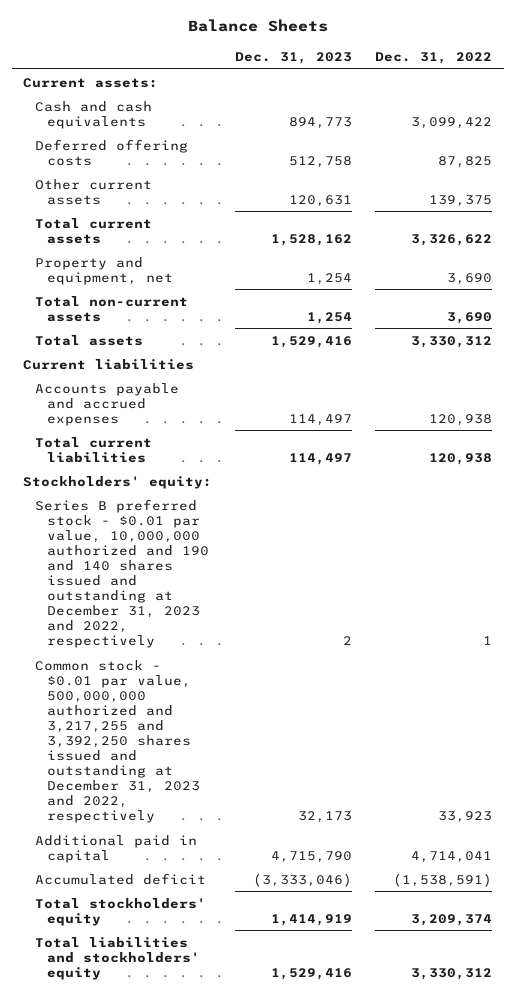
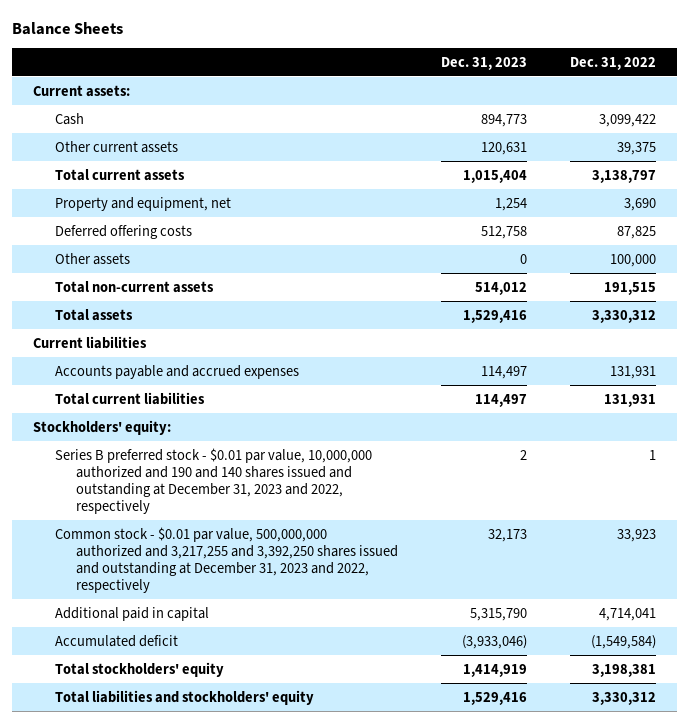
- Cash and cash equivalents | 894,773 | 3,099,422
- Other current assets | 120,631 | 139,375
- Total current assets | 1,528,162 | 3,326,622
+ Cash | 894,773 | 3,099,422
+ Other current assets | 120,631 | 39,375
+ Total current assets | 1,015,404 | 3,138,797
- Total non-current assets | 1,254 | 3,690
moved down: Deferred offering costs | 512,758 | 87,825
+ Other assets | 0 | 100,000
+ Total non-current assets | 514,012 | 191,515
- Accounts payable and accrued expenses | 114,497 | 120,938
- Total current liabilities | 114,497 | 120,938
+ Accounts payable and accrued expenses | 114,497 | 131,931
+ Total current liabilities | 114,497 | 131,931
- Additional paid in capital | 4,715,790 | 4,714,041
- Accumulated deficit | (3,333,046) | (1,538,591)
- Total stockholders' equity | 1,414,919 | 3,209,374
+ Additional paid in capital | 5,315,790 | 4,714,041
+ Accumulated deficit | (3,933,046) | (1,549,584)
+ Total stockholders' equity | 1,414,919 | 3,198,381

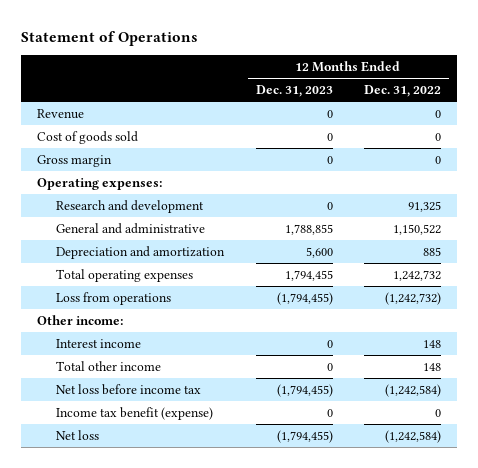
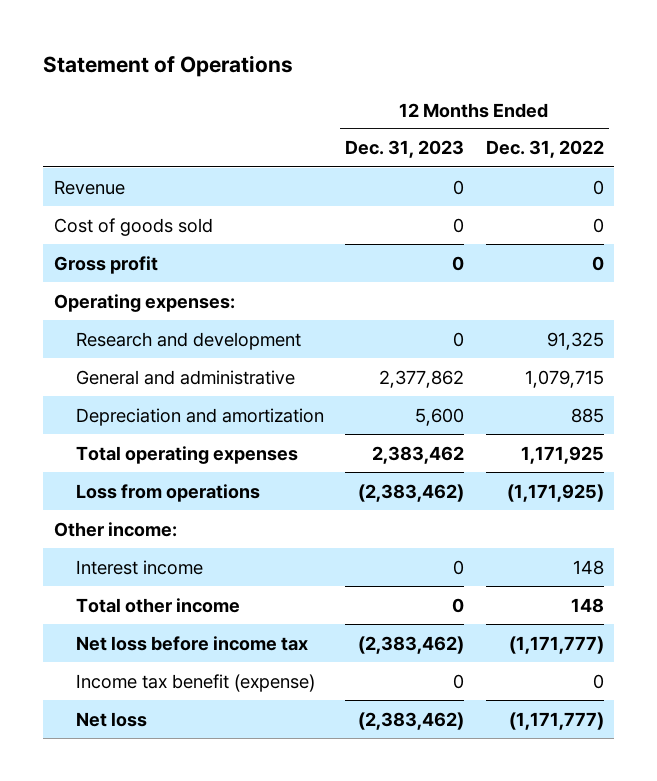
- Gross margin | 0 | 0
+ Gross profit | 0 | 0
- General and administrative | 1,788,855 | 1,150,522
+ General and administrative | 2,377,862 | 1,079,715
- Total operating expenses | 1,794,455 | 1,242,732
- Loss from operations | (1,794,455) | (1,242,732)
+ Total operating expenses | 2,383,462 | 1,171,925
+ Loss from operations | (2,383,462) | (1,171,925)
- Net loss before income tax | (1,794,455) | (1,242,584)
+ Net loss before income tax | (2,383,462) | (1,171,777)
- Net loss | (1,794,455) | (1,242,584)
+ Net loss | (2,383,462) | (1,171,777)

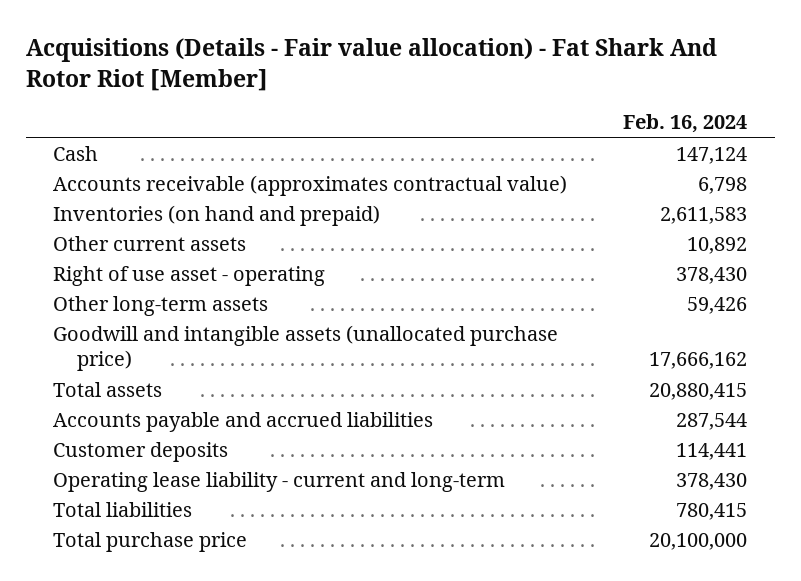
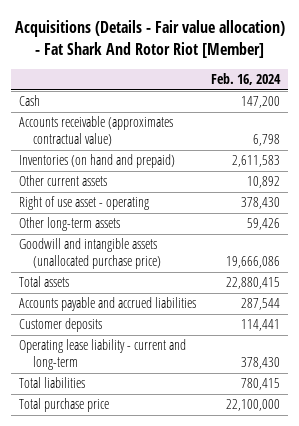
- Cash | 147,124
+ Cash | 147,200
- Goodwill and intangible assets (unallocated purchase price) | 17,666,162
- Total assets | 20,880,415
+ Goodwill and intangible assets (unallocated purchase price) | 19,666,086
+ Total assets | 22,880,415
- Total purchase price | 20,100,000
+ Total purchase price | 22,100,000

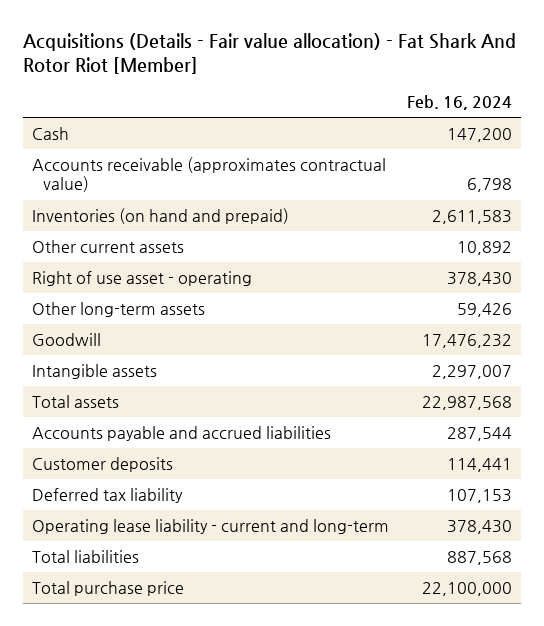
- Goodwill and intangible assets (unallocated purchase price) | 19,666,086
- Total assets | 22,880,415
+ Goodwill | 17,476,232
+ Intangible assets | 2,297,007
+ Total assets | 22,987,568
+ Deferred tax liability | 107,153
- Total liabilities | 780,415
+ Total liabilities | 887,568

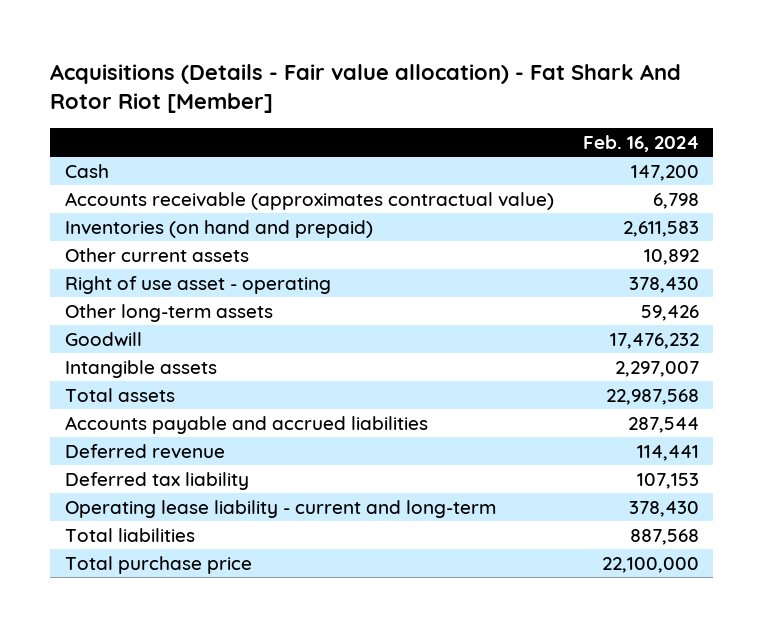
- Customer deposits | 114,441
+ Deferred revenue | 114,441

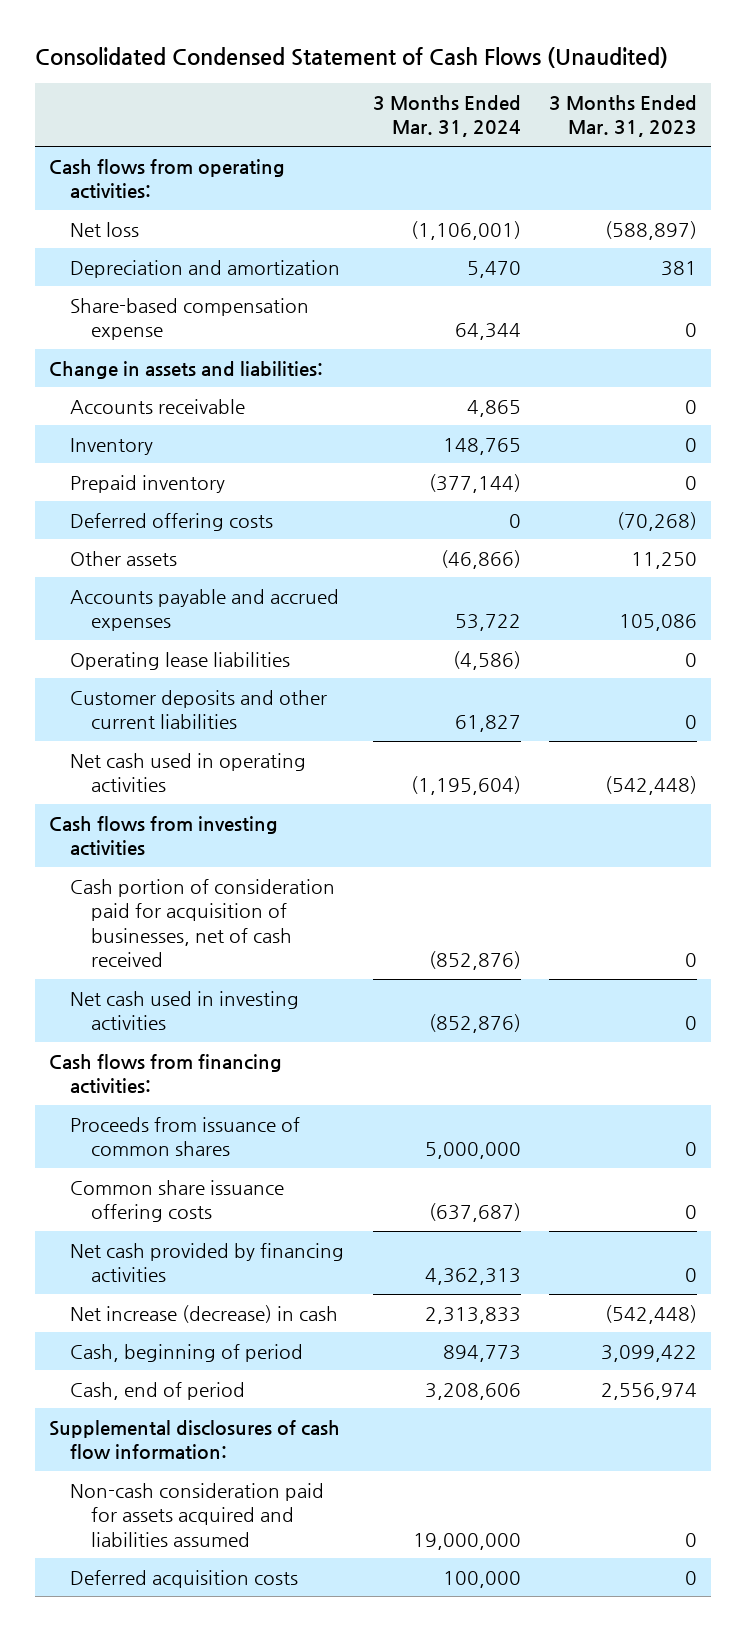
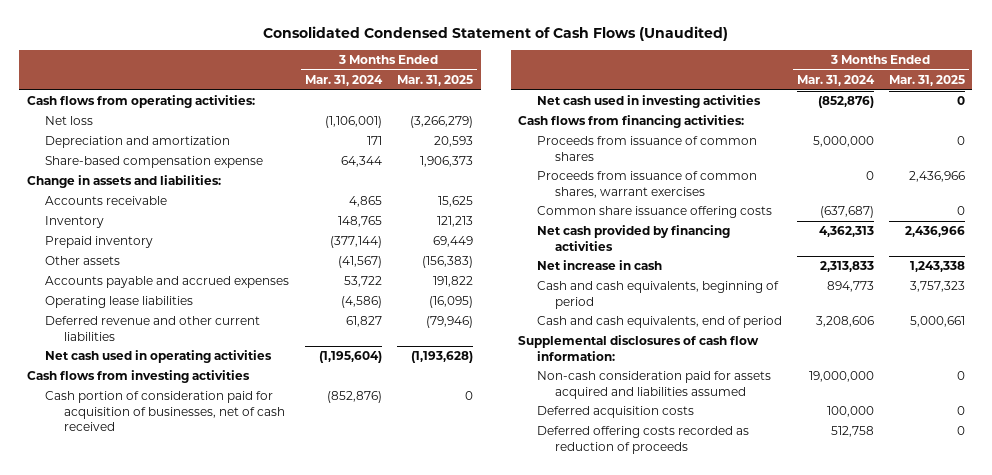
- | 3 Months Ended Mar. 31, 2024 | 3 Months Ended Mar. 31, 2023
+ | 3 Months Ended Mar. 31, 2024 | 3 Months Ended Mar. 31, 2025
- Depreciation and amortization | 5,470 | 381
+ Depreciation and amortization | 171 | 20,593
- Deferred offering costs | 0 | (70,268)
- Other assets | (46,866) | 11,250
+ Other assets | (41,567) | (156,383)
- Customer deposits and other current liabilities | 61,827 | 0
+ Deferred revenue and other current liabilities | 61,827 | (79,946)
+ Proceeds from issuance of common shares, warrant exercises | 0 | 2,436,966
- Net increase (decrease) in cash | 2,313,833 | (542,448)
- Cash, beginning of period | 894,773 | 3,099,422
- Cash, end of period | 3,208,606 | 2,556,974
+ Net increase in cash | 2,313,833 | 1,243,338
+ Cash and cash equivalents, beginning of period | 894,773 | 3,757,323
+ Cash and cash equivalents, end of period | 3,208,606 | 5,000,661
+ Deferred offering costs recorded as reduction of proceeds | 512,758 | 0

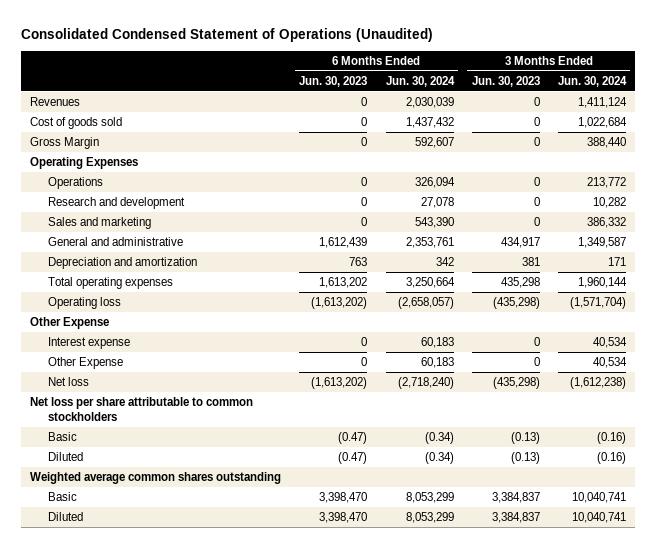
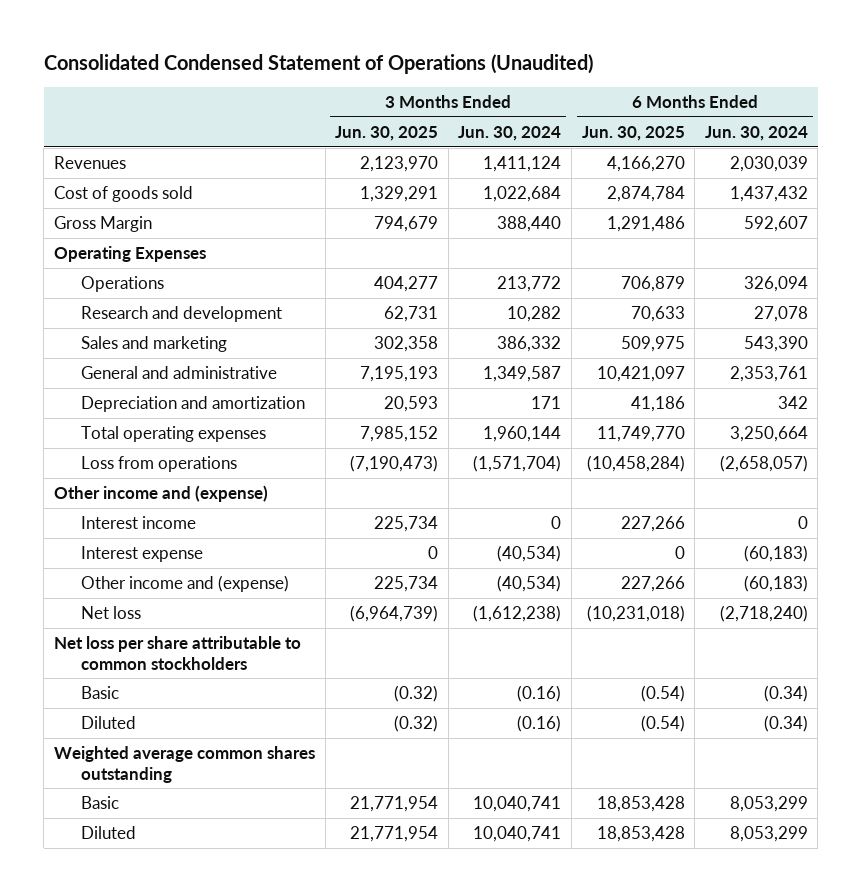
- | 6 Months Ended Jun. 30, 2023 | 6 Months Ended Jun. 30, 2024 | 3 Months Ended Jun. 30, 2023 | 3 Months Ended Jun. 30, 2024
+ | 3 Months Ended Jun. 30, 2025 | 3 Months Ended Jun. 30, 2024 | 6 Months Ended Jun. 30, 2025 | 6 Months Ended Jun. 30, 2024
- Operating loss | (1,613,202) | (2,658,057) | (435,298) | (1,571,704)
- Other Expense
- Interest expense | 0 | 60,183 | 0 | 40,534
- Other Expense | 0 | 60,183 | 0 | 40,534
+ Loss from operations | (7,190,473) | (1,571,704) | (10,458,284) | (2,658,057)
+ Other income and (expense)
+ Interest income | 225,734 | 0 | 227,266 | 0
+ Interest expense | 0 | (40,534) | 0 | (60,183)
+ Other income and (expense) | 225,734 | (40,534) | 227,266 | (60,183)

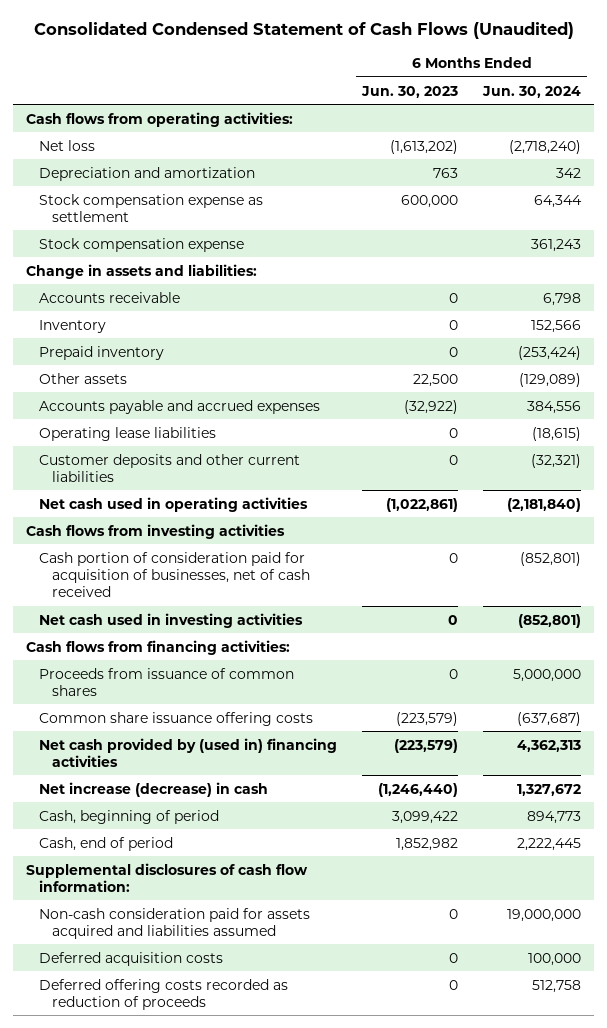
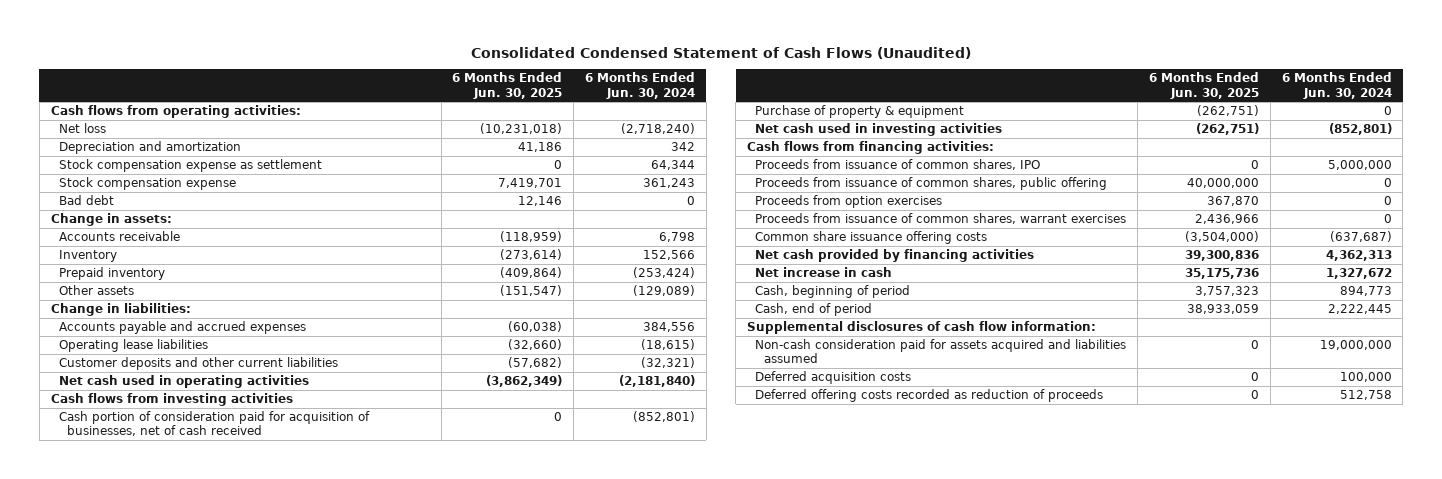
- | 6 Months Ended Jun. 30, 2023 | 6 Months Ended Jun. 30, 2024
+ | 6 Months Ended Jun. 30, 2025 | 6 Months Ended Jun. 30, 2024
- Change in assets and liabilities:
+ Bad debt | 12,146 | 0
+ Change in assets:
+ Change in liabilities:
+ Purchase of property & equipment | (262,751) | 0
- Proceeds from issuance of common shares | 0 | 5,000,000
+ Proceeds from issuance of common shares, IPO | 0 | 5,000,000
+ Proceeds from issuance of common shares, public offering | 40,000,000 | 0
+ Proceeds from option exercises | 367,870 | 0
+ Proceeds from issuance of common shares, warrant exercises | 2,436,966 | 0
- Net cash provided by (used in) financing activities | (223,579) | 4,362,313
- Net increase (decrease) in cash | (1,246,440) | 1,327,672
+ Net cash provided by financing activities | 39,300,836 | 4,362,313
+ Net increase in cash | 35,175,736 | 1,327,672

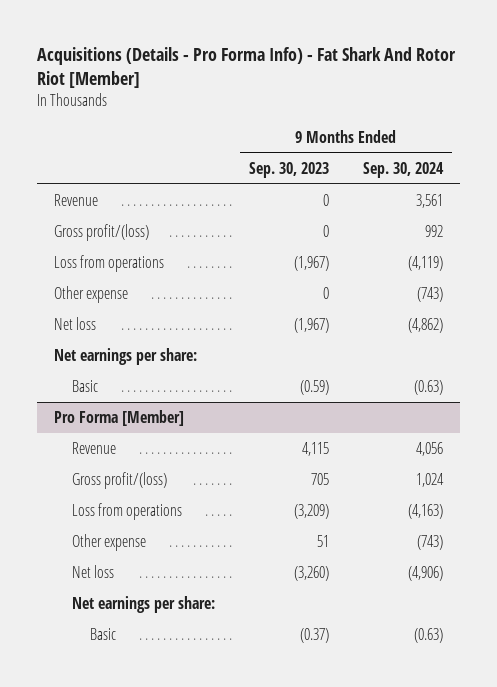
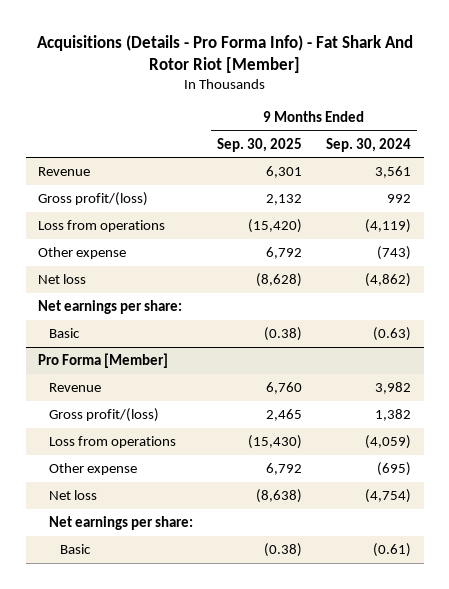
- | 9 Months Ended Sep. 30, 2023 | 9 Months Ended Sep. 30, 2024
+ | 9 Months Ended Sep. 30, 2025 | 9 Months Ended Sep. 30, 2024
@ Pro Forma [Member]
- Revenue | 4,115 | 4,056
- Gross profit/(loss) | 705 | 1,024
- Loss from operations | (3,209) | (4,163)
- Other expense | 51 | (743)
- Net loss | (3,260) | (4,906)
+ Revenue | 6,760 | 3,982
+ Gross profit/(loss) | 2,465 | 1,382
+ Loss from operations | (15,430) | (4,059)
+ Other expense | 6,792 | (695)
+ Net loss | (8,638) | (4,754)
- Basic | (0.37) | (0.63)
+ Basic | (0.38) | (0.61)

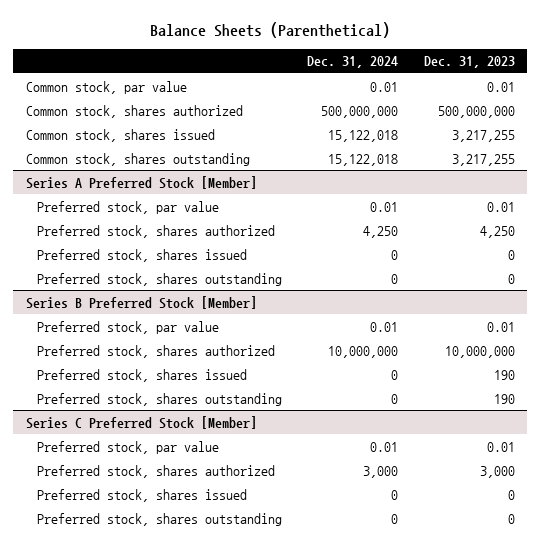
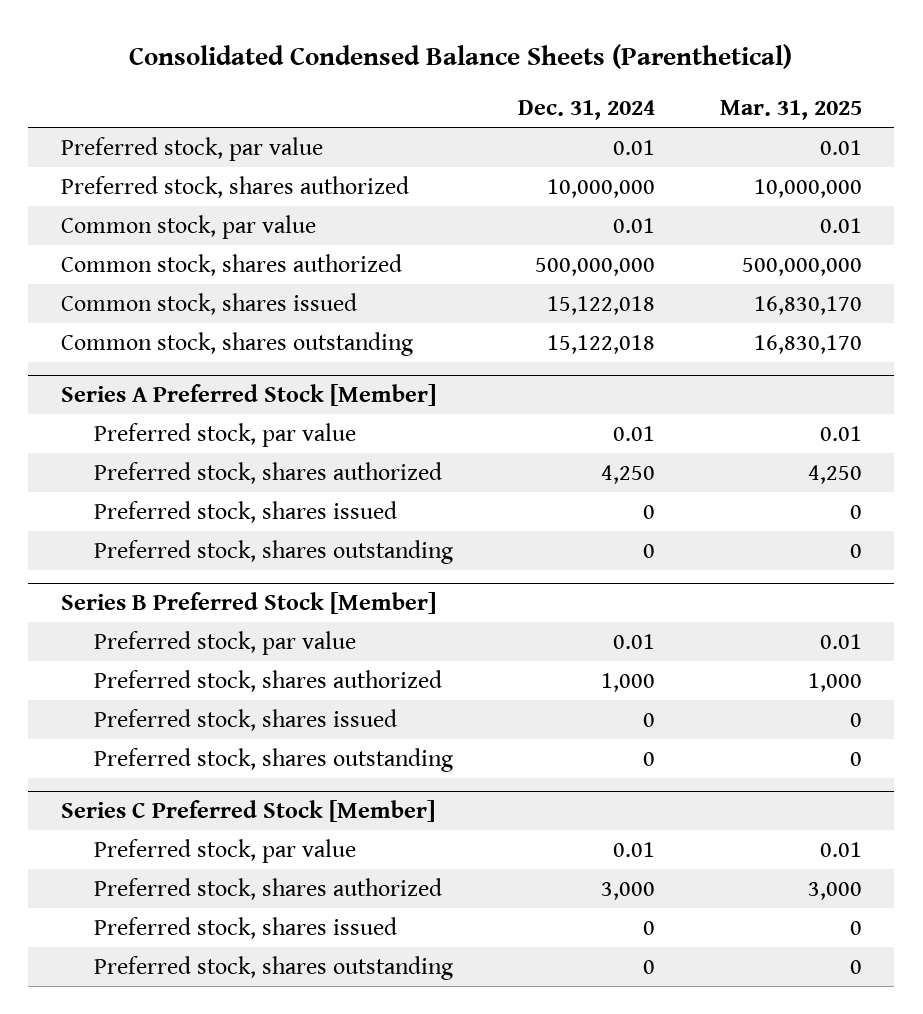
- Balance Sheets (Parenthetical)
+ Consolidated Condensed Balance Sheets (Parenthetical)
- | Dec. 31, 2024 | Dec. 31, 2023
+ | Dec. 31, 2024 | Mar. 31, 2025
+ Preferred stock, par value | 0.01 | 0.01
+ Preferred stock, shares authorized | 10,000,000 | 10,000,000
@ Series B Preferred Stock [Member]
- Preferred stock, shares authorized | 10,000,000 | 10,000,000
+ Preferred stock, shares authorized | 1,000 | 1,000

